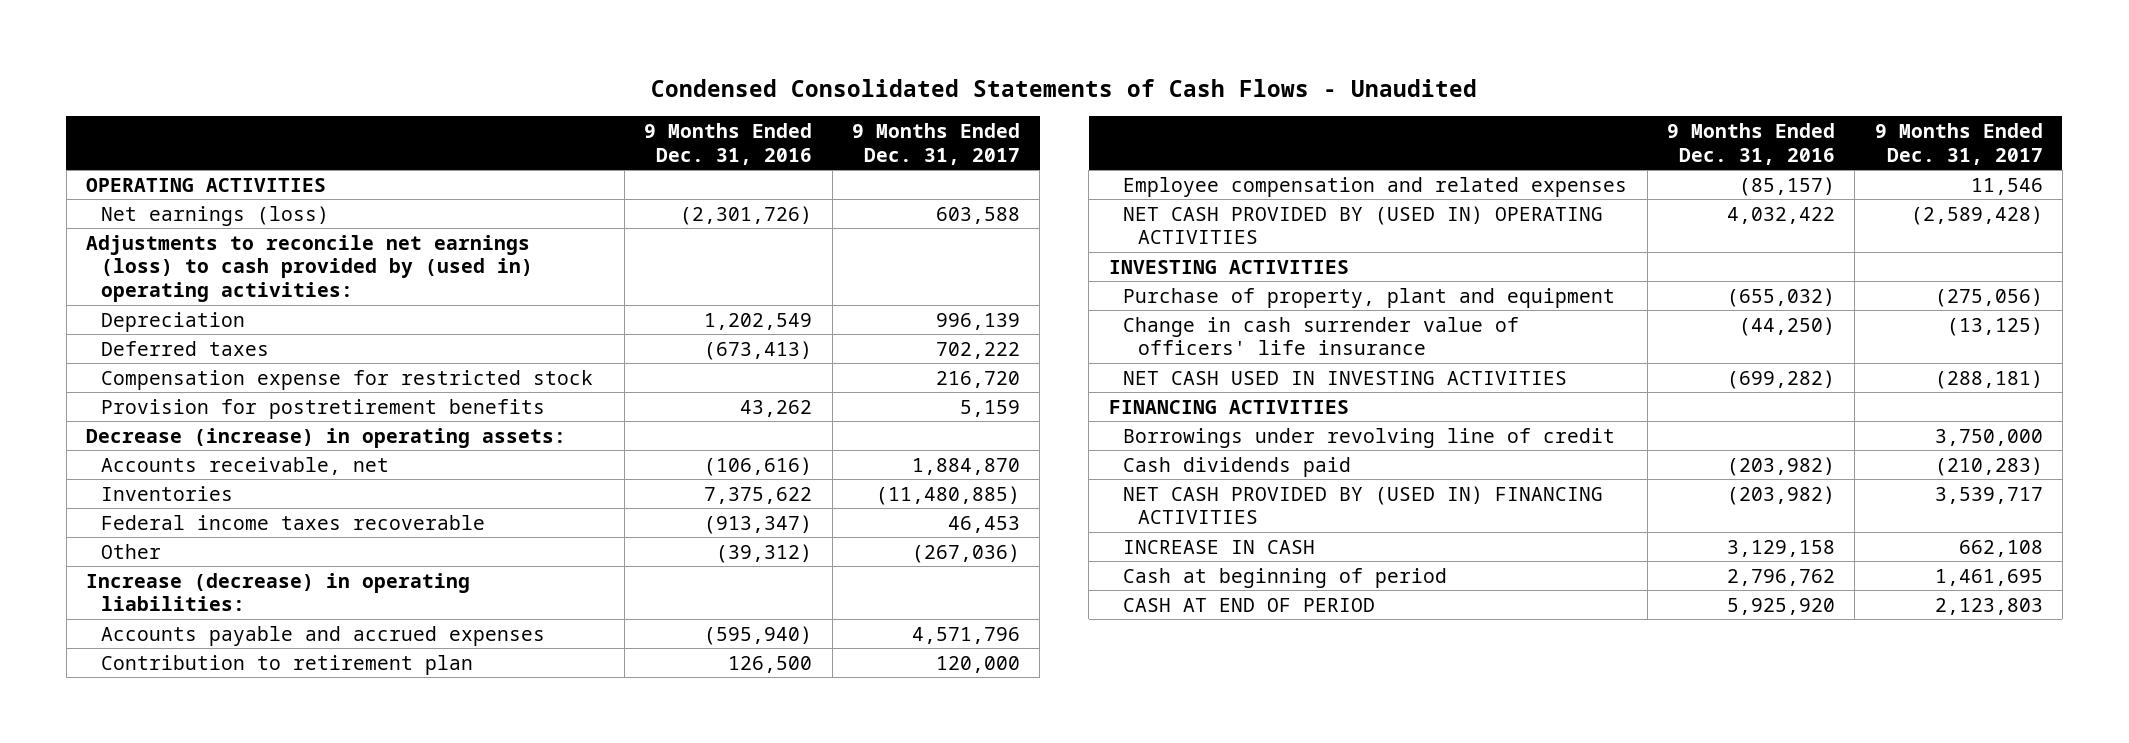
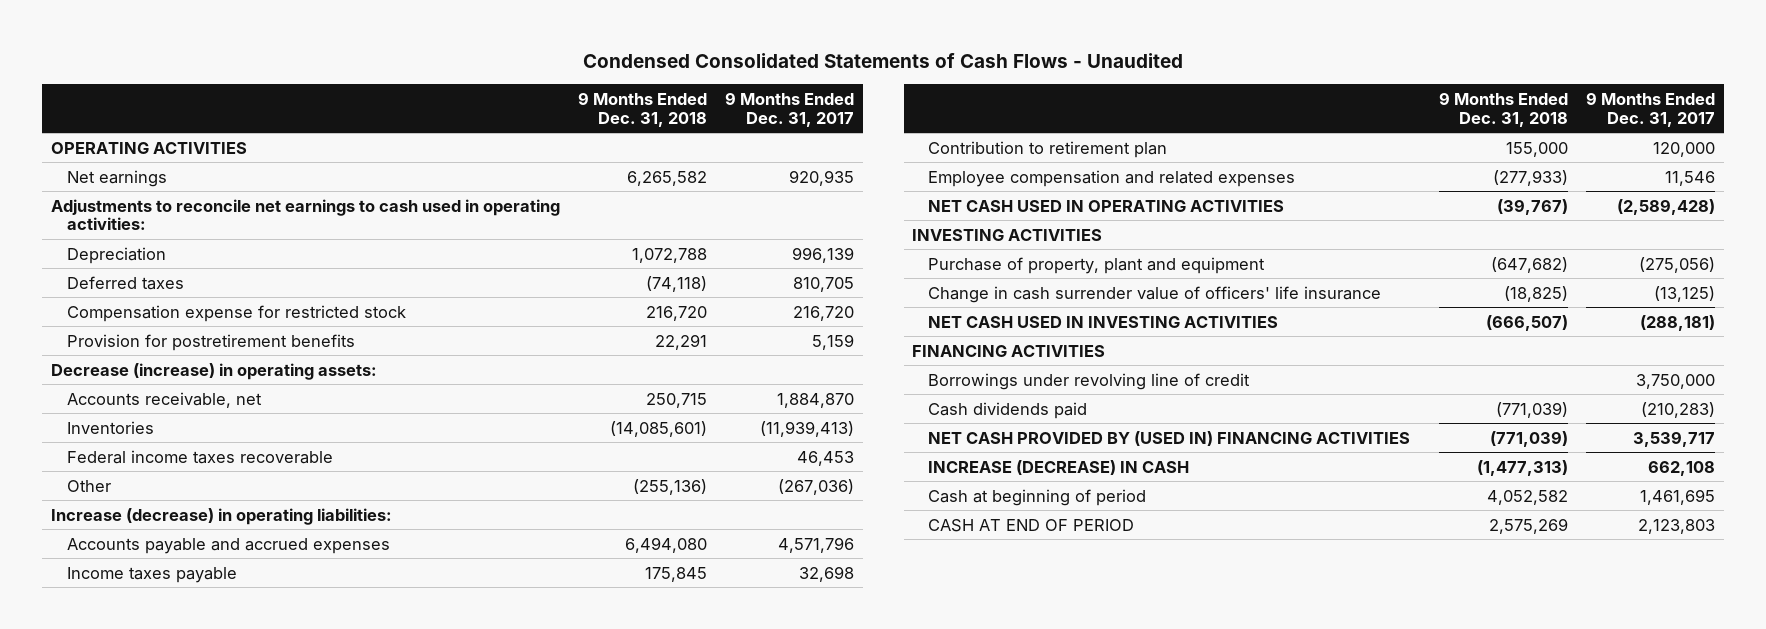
- | 9 Months Ended Dec. 31, 2016 | 9 Months Ended Dec. 31, 2017
+ | 9 Months Ended Dec. 31, 2018 | 9 Months Ended Dec. 31, 2017
- Net earnings (loss) | (2,301,726) | 603,588
- Adjustments to reconcile net earnings (loss) to cash provided by (used in) operating activities:
+ Net earnings | 6,265,582 | 920,935
+ Adjustments to reconcile net earnings to cash used in operating activities:
- Deferred taxes | (673,413) | 702,222
+ Deferred taxes | (74,118) | 810,705
- Inventories | 7,375,622 | (11,480,885)
+ Inventories | (14,085,601) | (11,939,413)
+ Income taxes payable | 175,845 | 32,698
- NET CASH PROVIDED BY (USED IN) OPERATING ACTIVITIES | 4,032,422 | (2,589,428)
+ NET CASH USED IN OPERATING ACTIVITIES | (39,767) | (2,589,428)
- INCREASE IN CASH | 3,129,158 | 662,108
+ INCREASE (DECREASE) IN CASH | (1,477,313) | 662,108

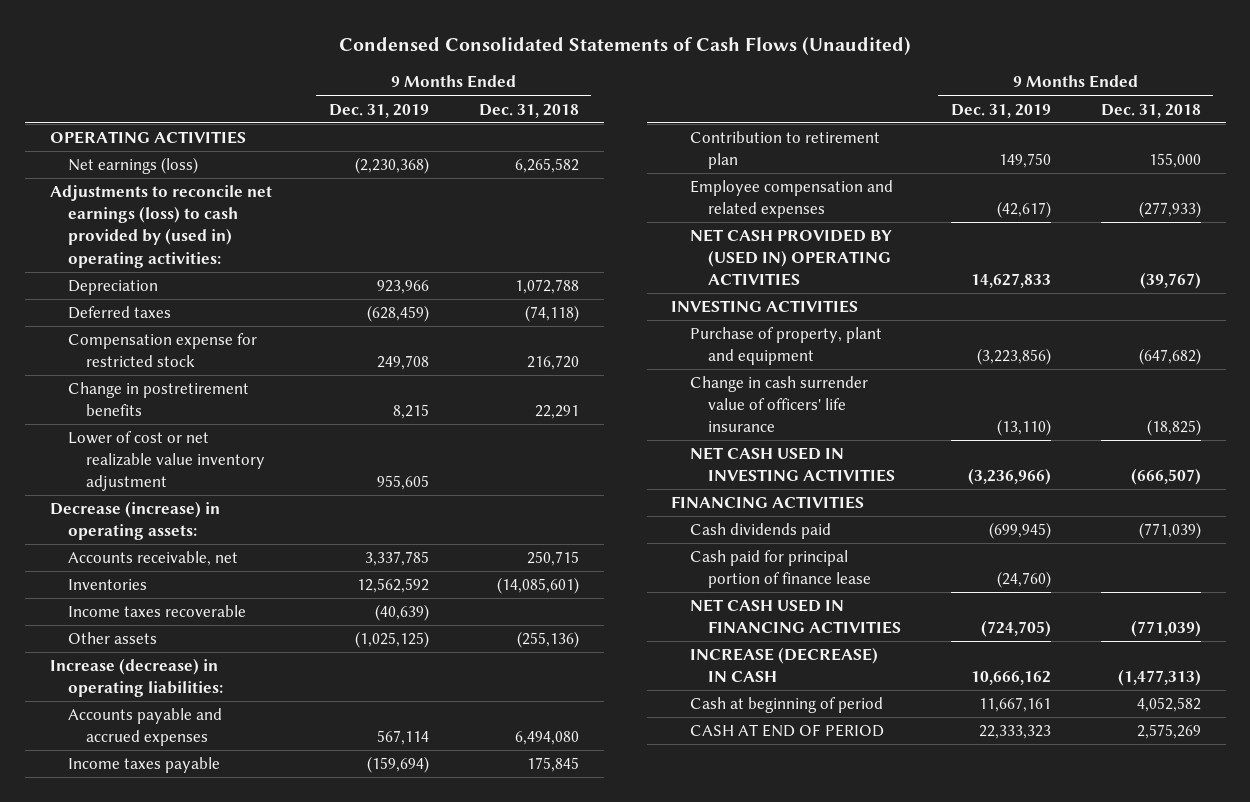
- Condensed Consolidated Statements of Cash Flows - Unaudited
+ Condensed Consolidated Statements of Cash Flows (Unaudited)
- | 9 Months Ended Dec. 31, 2018 | 9 Months Ended Dec. 31, 2017
+ | 9 Months Ended Dec. 31, 2019 | 9 Months Ended Dec. 31, 2018
- Net earnings | 6,265,582 | 920,935
- Adjustments to reconcile net earnings to cash used in operating activities:
+ Net earnings (loss) | (2,230,368) | 6,265,582
+ Adjustments to reconcile net earnings (loss) to cash provided by (used in) operating activities:
- Provision for postretirement benefits | 22,291 | 5,159
+ Change in postretirement benefits | 8,215 | 22,291
+ Lower of cost or net realizable value inventory adjustment | 955,605 |
- Federal income taxes recoverable | | 46,453
- Other | (255,136) | (267,036)
+ Income taxes recoverable | (40,639) |
+ Other assets | (1,025,125) | (255,136)
- NET CASH USED IN OPERATING ACTIVITIES | (39,767) | (2,589,428)
+ NET CASH PROVIDED BY (USED IN) OPERATING ACTIVITIES | 14,627,833 | (39,767)
- Borrowings under revolving line of credit | | 3,750,000
- NET CASH PROVIDED BY (USED IN) FINANCING ACTIVITIES | (771,039) | 3,539,717
+ Cash paid for principal portion of finance lease | (24,760) |
+ NET CASH USED IN FINANCING ACTIVITIES | (724,705) | (771,039)

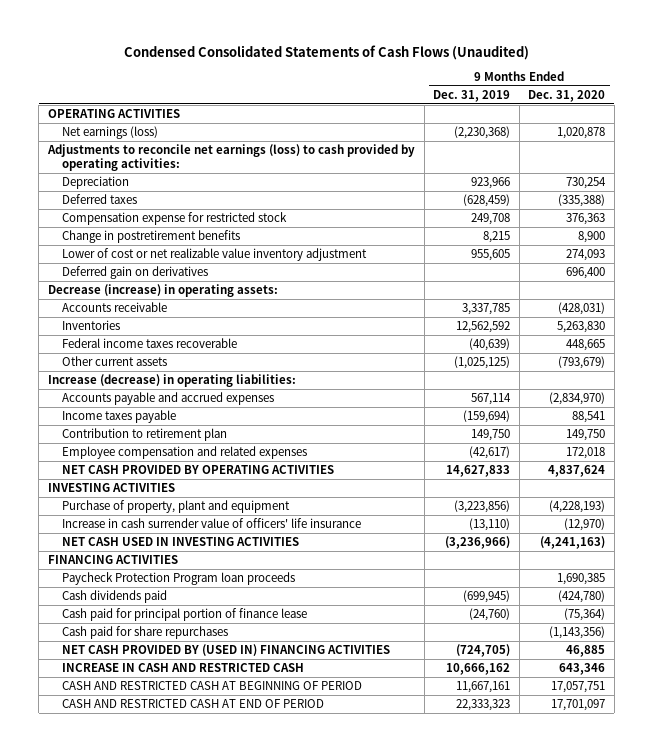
- | 9 Months Ended Dec. 31, 2019 | 9 Months Ended Dec. 31, 2018
+ | 9 Months Ended Dec. 31, 2019 | 9 Months Ended Dec. 31, 2020
- Adjustments to reconcile net earnings (loss) to cash provided by (used in) operating activities:
+ Adjustments to reconcile net earnings (loss) to cash provided by operating activities:
+ Deferred gain on derivatives | | 696,400
- Accounts receivable, net | 3,337,785 | 250,715
+ Accounts receivable | 3,337,785 | (428,031)
- Income taxes recoverable | (40,639) |
- Other assets | (1,025,125) | (255,136)
+ Federal income taxes recoverable | (40,639) | 448,665
+ Other current assets | (1,025,125) | (793,679)
- NET CASH PROVIDED BY (USED IN) OPERATING ACTIVITIES | 14,627,833 | (39,767)
+ NET CASH PROVIDED BY OPERATING ACTIVITIES | 14,627,833 | 4,837,624
- Change in cash surrender value of officers' life insurance | (13,110) | (18,825)
+ Increase in cash surrender value of officers' life insurance | (13,110) | (12,970)
+ Paycheck Protection Program loan proceeds | | 1,690,385
- NET CASH USED IN FINANCING ACTIVITIES | (724,705) | (771,039)
- INCREASE (DECREASE) IN CASH | 10,666,162 | (1,477,313)
- Cash at beginning of period | 11,667,161 | 4,052,582
- CASH AT END OF PERIOD | 22,333,323 | 2,575,269
+ Cash paid for share repurchases | | (1,143,356)
+ NET CASH PROVIDED BY (USED IN) FINANCING ACTIVITIES | (724,705) | 46,885
+ INCREASE IN CASH AND RESTRICTED CASH | 10,666,162 | 643,346
+ CASH AND RESTRICTED CASH AT BEGINNING OF PERIOD | 11,667,161 | 17,057,751
+ CASH AND RESTRICTED CASH AT END OF PERIOD | 22,333,323 | 17,701,097

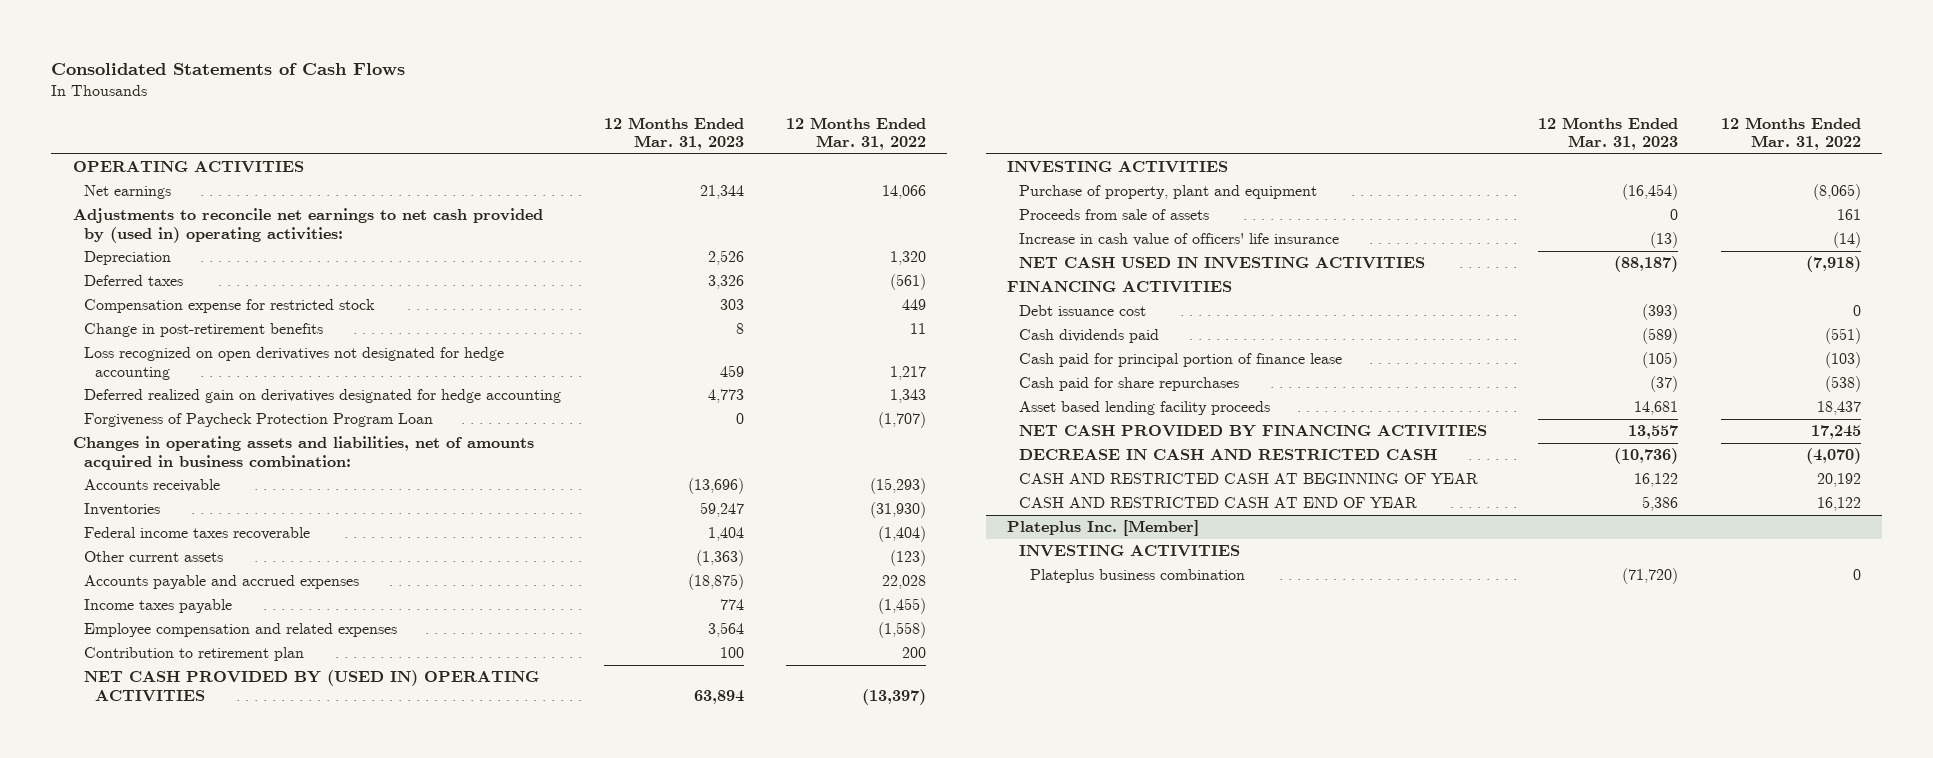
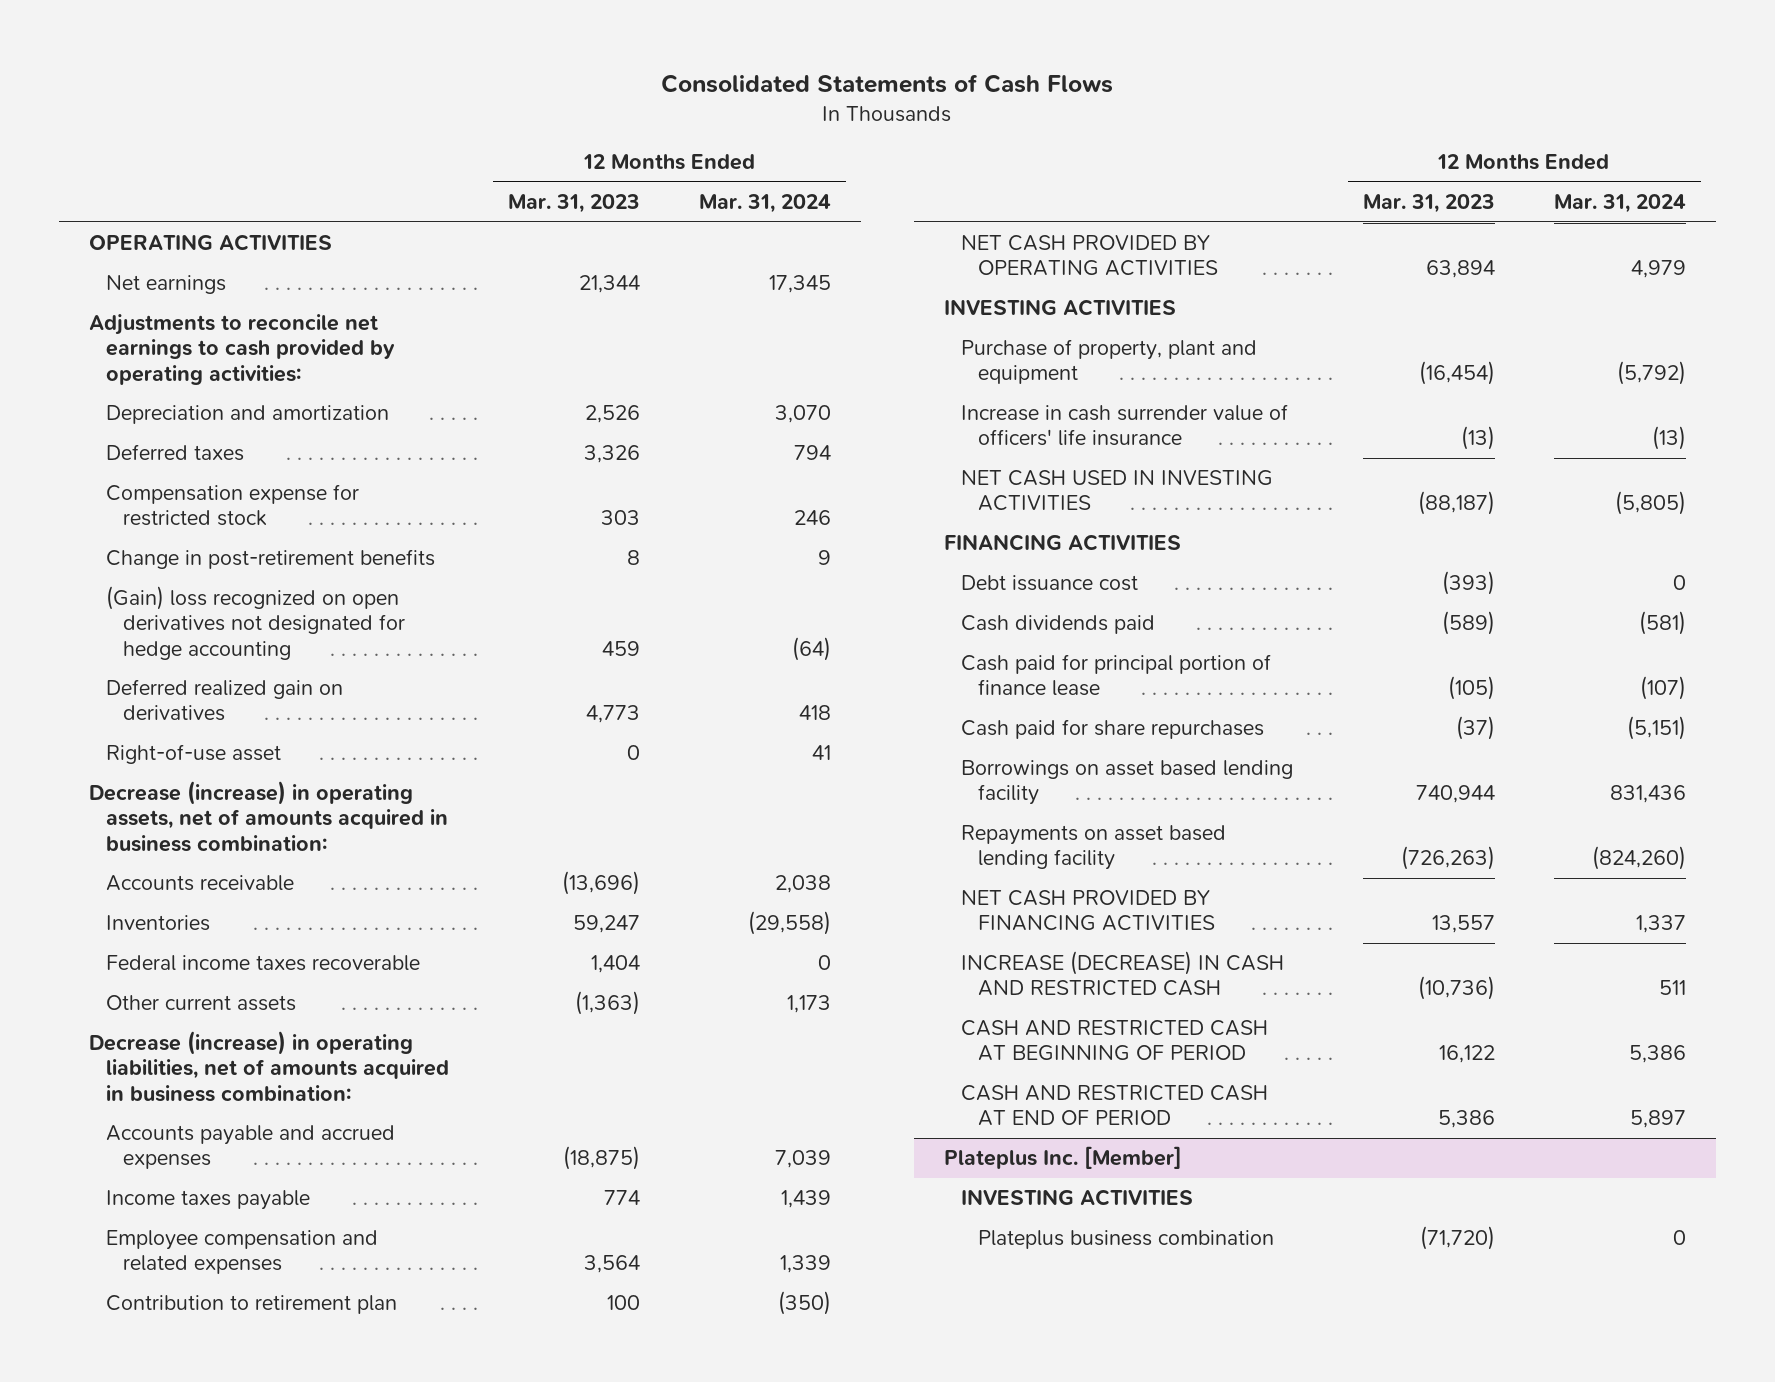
- | 12 Months Ended Mar. 31, 2023 | 12 Months Ended Mar. 31, 2022
+ | 12 Months Ended Mar. 31, 2023 | 12 Months Ended Mar. 31, 2024
- Adjustments to reconcile net earnings to net cash provided by (used in) operating activities:
- Depreciation | 2,526 | 1,320
+ Adjustments to reconcile net earnings to cash provided by operating activities:
+ Depreciation and amortization | 2,526 | 3,070
- Loss recognized on open derivatives not designated for hedge accounting | 459 | 1,217
- Deferred realized gain on derivatives designated for hedge accounting | 4,773 | 1,343
- Forgiveness of Paycheck Protection Program Loan | 0 | (1,707)
- Changes in operating assets and liabilities, net of amounts acquired in business combination:
+ (Gain) loss recognized on open derivatives not designated for hedge accounting | 459 | (64)
+ Deferred realized gain on derivatives | 4,773 | 418
+ Right-of-use asset | 0 | 41
+ Decrease (increase) in operating assets, net of amounts acquired in business combination:
+ Decrease (increase) in operating liabilities, net of amounts acquired in business combination:
- NET CASH PROVIDED BY (USED IN) OPERATING ACTIVITIES | 63,894 | (13,397)
+ NET CASH PROVIDED BY OPERATING ACTIVITIES | 63,894 | 4,979
- Proceeds from sale of assets | 0 | 161
- Increase in cash value of officers' life insurance | (13) | (14)
+ Increase in cash surrender value of officers' life insurance | (13) | (13)
- Asset based lending facility proceeds | 14,681 | 18,437
+ Borrowings on asset based lending facility | 740,944 | 831,436
+ Repayments on asset based lending facility | (726,263) | (824,260)
- DECREASE IN CASH AND RESTRICTED CASH | (10,736) | (4,070)
- CASH AND RESTRICTED CASH AT BEGINNING OF YEAR | 16,122 | 20,192
- CASH AND RESTRICTED CASH AT END OF YEAR | 5,386 | 16,122
+ INCREASE (DECREASE) IN CASH AND RESTRICTED CASH | (10,736) | 511
+ CASH AND RESTRICTED CASH AT BEGINNING OF PERIOD | 16,122 | 5,386
+ CASH AND RESTRICTED CASH AT END OF PERIOD | 5,386 | 5,897

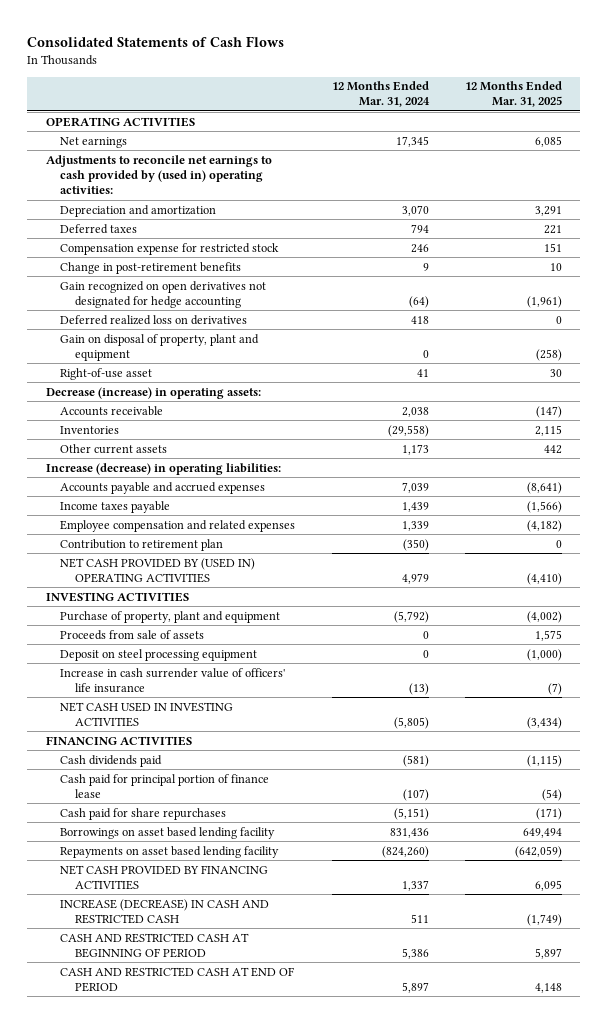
- | 12 Months Ended Mar. 31, 2023 | 12 Months Ended Mar. 31, 2024
+ | 12 Months Ended Mar. 31, 2024 | 12 Months Ended Mar. 31, 2025
- Adjustments to reconcile net earnings to cash provided by operating activities:
+ Adjustments to reconcile net earnings to cash provided by (used in) operating activities:
- (Gain) loss recognized on open derivatives not designated for hedge accounting | 459 | (64)
- Deferred realized gain on derivatives | 4,773 | 418
+ Gain recognized on open derivatives not designated for hedge accounting | (64) | (1,961)
+ Deferred realized loss on derivatives | 418 | 0
+ Gain on disposal of property, plant and equipment | 0 | (258)
- Decrease (increase) in operating assets, net of amounts acquired in business combination:
+ Decrease (increase) in operating assets:
- Federal income taxes recoverable | 1,404 | 0
- Decrease (increase) in operating liabilities, net of amounts acquired in business combination:
+ Increase (decrease) in operating liabilities:
- NET CASH PROVIDED BY OPERATING ACTIVITIES | 63,894 | 4,979
+ NET CASH PROVIDED BY (USED IN) OPERATING ACTIVITIES | 4,979 | (4,410)
+ Proceeds from sale of assets | 0 | 1,575
+ Deposit on steel processing equipment | 0 | (1,000)
- Debt issuance cost | (393) | 0
- Plateplus Inc. [Member]
- INVESTING ACTIVITIES
- Plateplus business combination | (71,720) | 0

